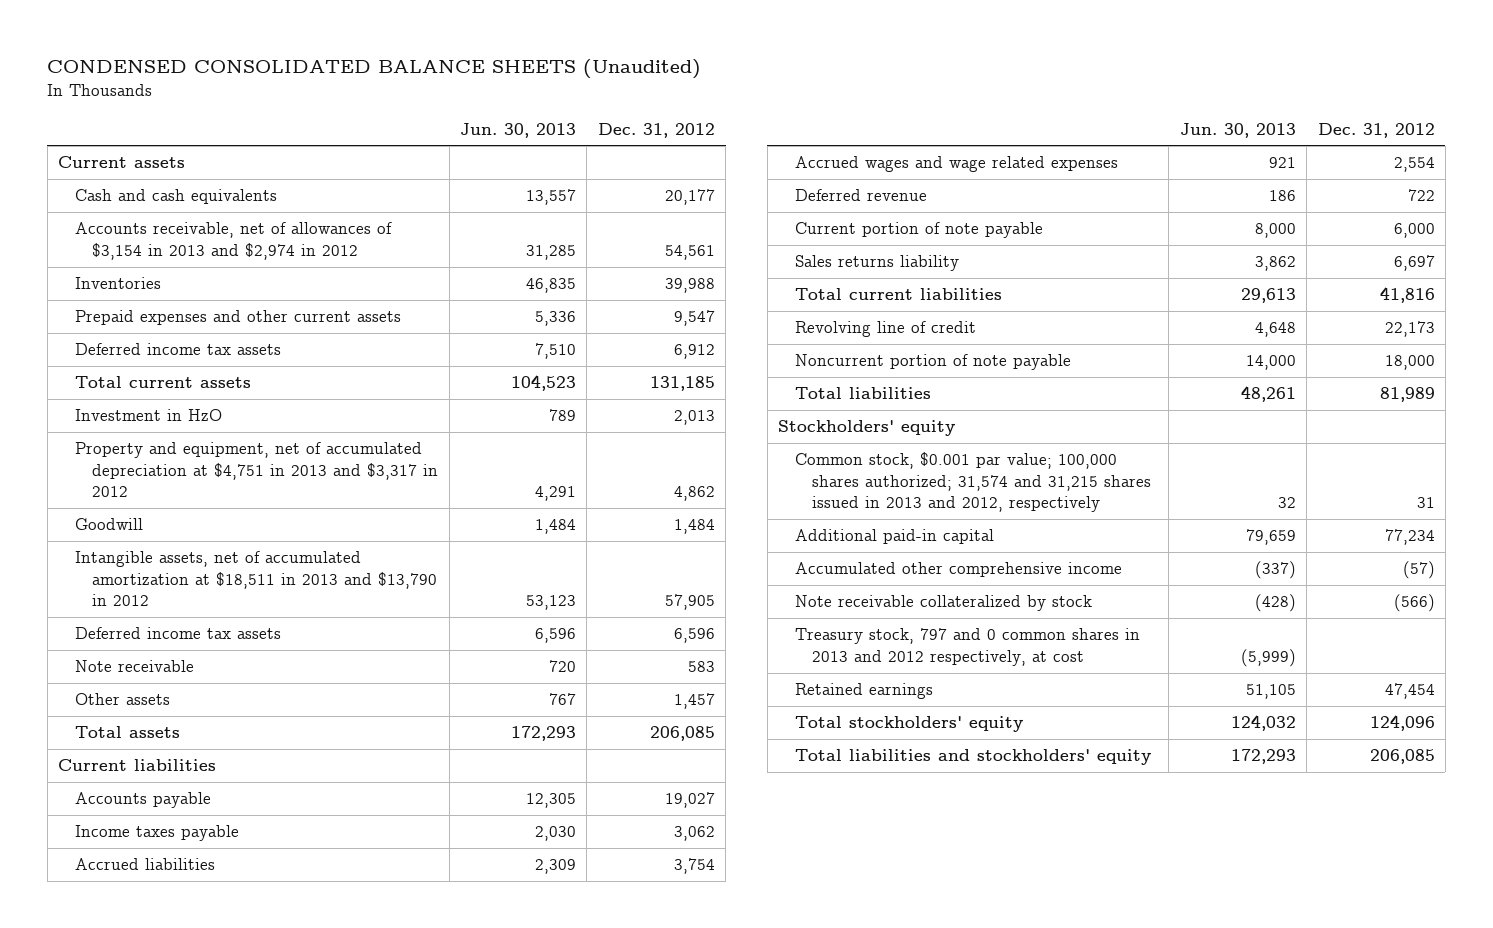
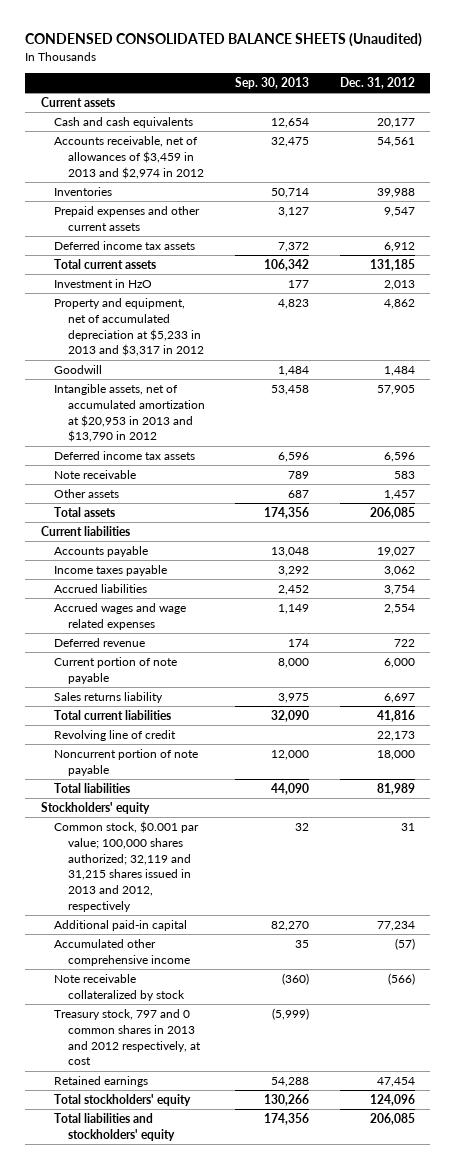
- | Jun. 30, 2013 | Dec. 31, 2012
+ | Sep. 30, 2013 | Dec. 31, 2012
- Accounts receivable, net of allowances of $3,154 in 2013 and $2,974 in 2012 | 31,285 | 54,561
+ Accounts receivable, net of allowances of $3,459 in 2013 and $2,974 in 2012 | 32,475 | 54,561
- Property and equipment, net of accumulated depreciation at $4,751 in 2013 and $3,317 in 2012 | 4,291 | 4,862
+ Property and equipment, net of accumulated depreciation at $5,233 in 2013 and $3,317 in 2012 | 4,823 | 4,862
- Intangible assets, net of accumulated amortization at $18,511 in 2013 and $13,790 in 2012 | 53,123 | 57,905
+ Intangible assets, net of accumulated amortization at $20,953 in 2013 and $13,790 in 2012 | 53,458 | 57,905
- Common stock, $0.001 par value; 100,000 shares authorized; 31,574 and 31,215 shares issued in 2013 and 2012, respectively | 32 | 31
+ Common stock, $0.001 par value; 100,000 shares authorized; 32,119 and 31,215 shares issued in 2013 and 2012, respectively | 32 | 31

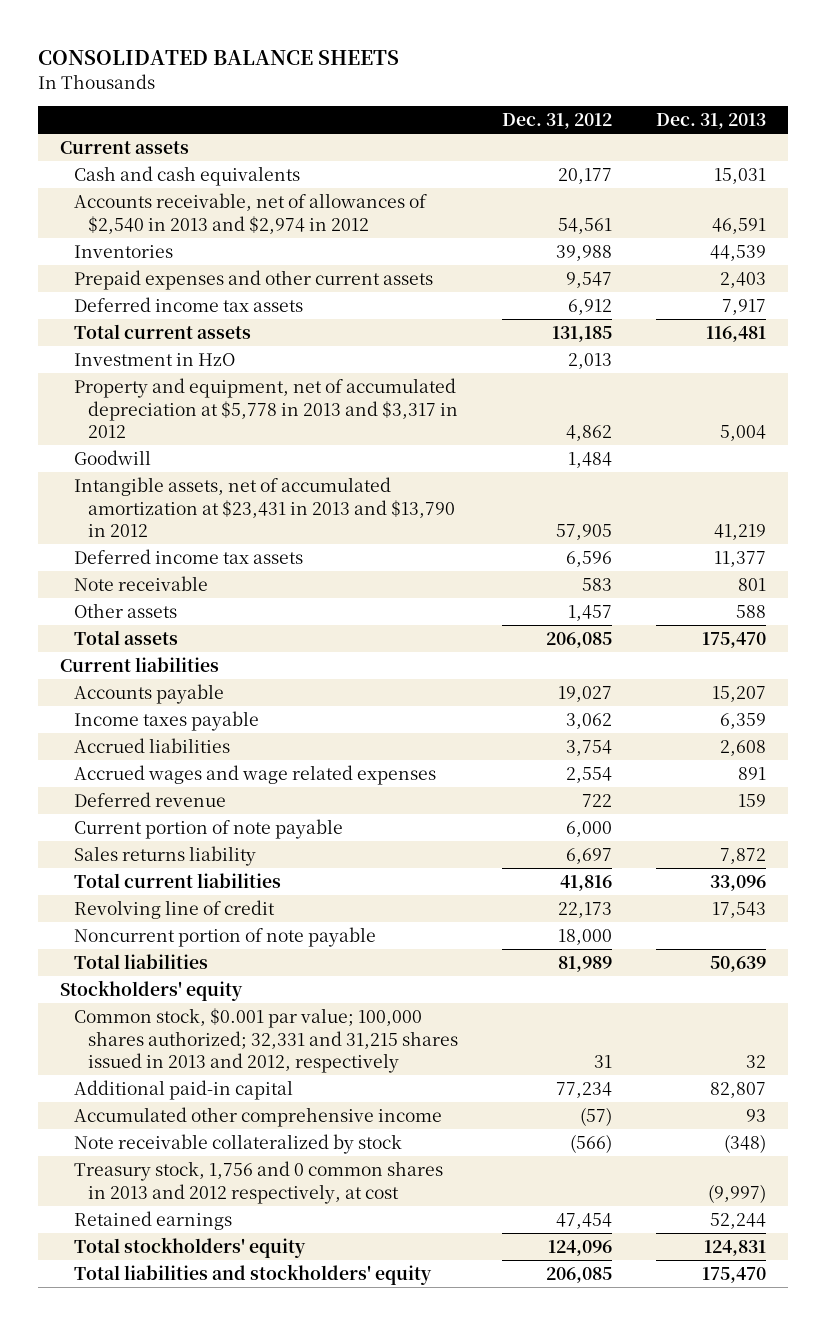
- CONDENSED CONSOLIDATED BALANCE SHEETS (Unaudited)
+ CONSOLIDATED BALANCE SHEETS
- | Sep. 30, 2013 | Dec. 31, 2012
+ | Dec. 31, 2012 | Dec. 31, 2013
- Accounts receivable, net of allowances of $3,459 in 2013 and $2,974 in 2012 | 32,475 | 54,561
+ Accounts receivable, net of allowances of $2,540 in 2013 and $2,974 in 2012 | 54,561 | 46,591
- Property and equipment, net of accumulated depreciation at $5,233 in 2013 and $3,317 in 2012 | 4,823 | 4,862
+ Property and equipment, net of accumulated depreciation at $5,778 in 2013 and $3,317 in 2012 | 4,862 | 5,004
- Intangible assets, net of accumulated amortization at $20,953 in 2013 and $13,790 in 2012 | 53,458 | 57,905
+ Intangible assets, net of accumulated amortization at $23,431 in 2013 and $13,790 in 2012 | 57,905 | 41,219
- Common stock, $0.001 par value; 100,000 shares authorized; 32,119 and 31,215 shares issued in 2013 and 2012, respectively | 32 | 31
+ Common stock, $0.001 par value; 100,000 shares authorized; 32,331 and 31,215 shares issued in 2013 and 2012, respectively | 31 | 32
- Treasury stock, 797 and 0 common shares in 2013 and 2012 respectively, at cost | (5,999) |
+ Treasury stock, 1,756 and 0 common shares in 2013 and 2012 respectively, at cost | | (9,997)

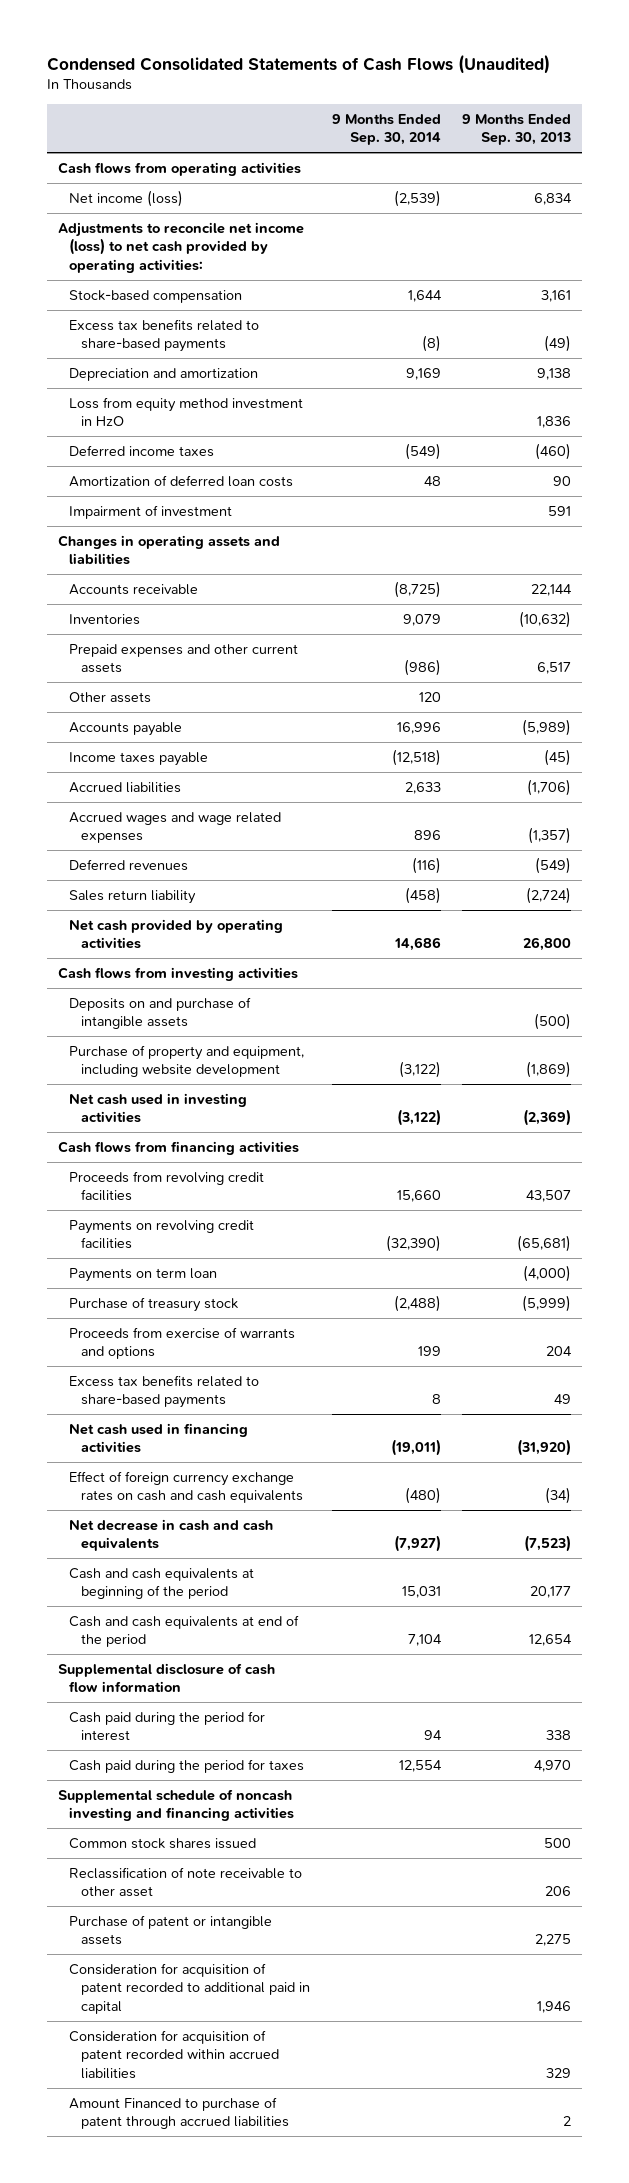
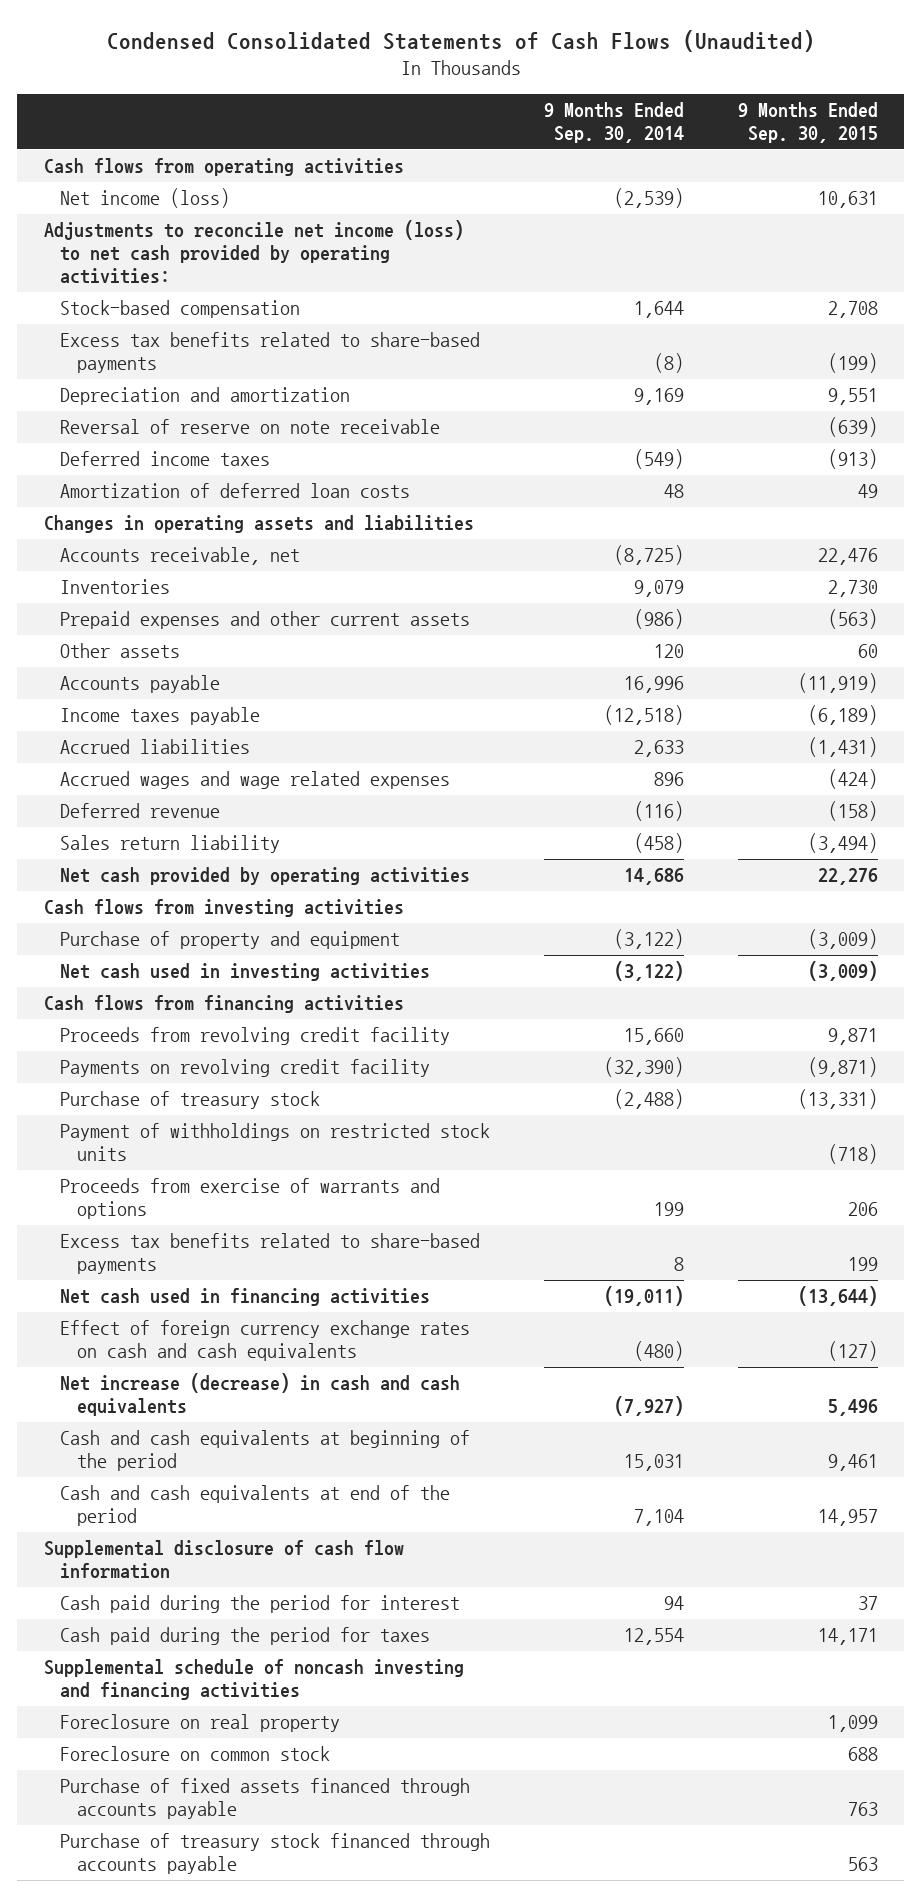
- | 9 Months Ended Sep. 30, 2014 | 9 Months Ended Sep. 30, 2013
+ | 9 Months Ended Sep. 30, 2014 | 9 Months Ended Sep. 30, 2015
- Loss from equity method investment in HzO | | 1,836
+ Reversal of reserve on note receivable | | (639)
- Impairment of investment | | 591
- Accounts receivable | (8,725) | 22,144
+ Accounts receivable, net | (8,725) | 22,476
- Deferred revenues | (116) | (549)
+ Deferred revenue | (116) | (158)
- Deposits on and purchase of intangible assets | | (500)
- Purchase of property and equipment, including website development | (3,122) | (1,869)
+ Purchase of property and equipment | (3,122) | (3,009)
- Proceeds from revolving credit facilities | 15,660 | 43,507
- Payments on revolving credit facilities | (32,390) | (65,681)
- Payments on term loan | | (4,000)
+ Proceeds from revolving credit facility | 15,660 | 9,871
+ Payments on revolving credit facility | (32,390) | (9,871)
+ Payment of withholdings on restricted stock units | | (718)
- Net decrease in cash and cash equivalents | (7,927) | (7,523)
+ Net increase (decrease) in cash and cash equivalents | (7,927) | 5,496
- Common stock shares issued | | 500
- Reclassification of note receivable to other asset | | 206
- Purchase of patent or intangible assets | | 2,275
- Consideration for acquisition of patent recorded to additional paid in capital | | 1,946
- Consideration for acquisition of patent recorded within accrued liabilities | | 329
- Amount Financed to purchase of patent through accrued liabilities | | 2
+ Foreclosure on real property | | 1,099
+ Foreclosure on common stock | | 688
+ Purchase of fixed assets financed through accounts payable | | 763
+ Purchase of treasury stock financed through accounts payable | | 563

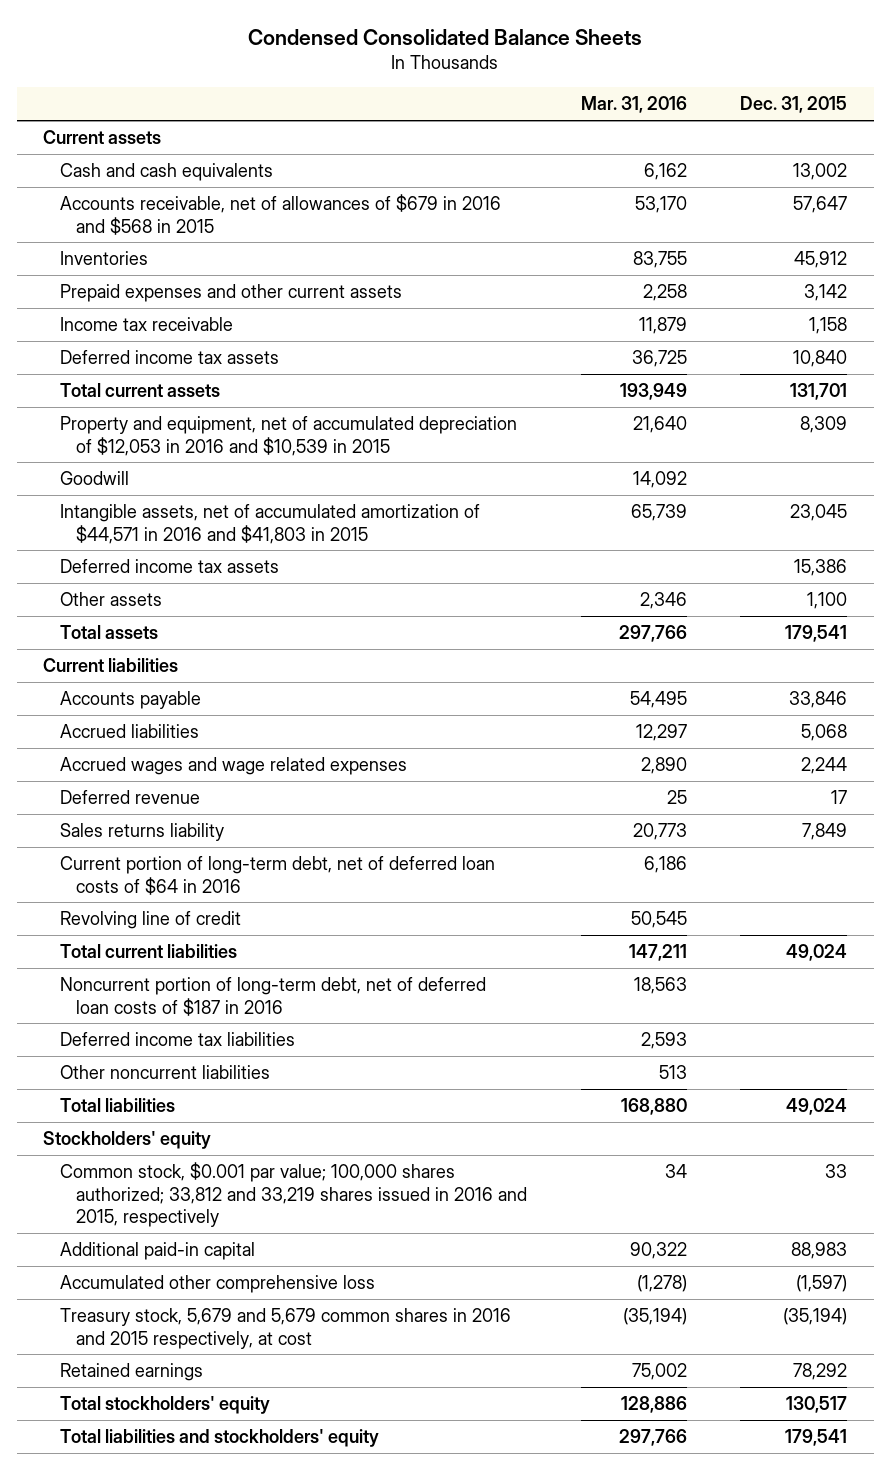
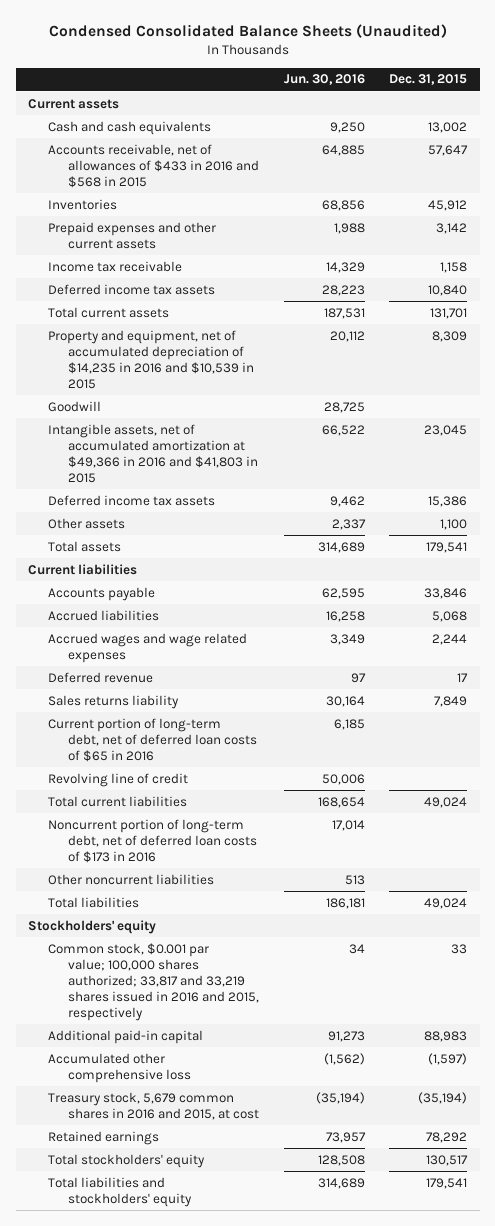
- Condensed Consolidated Balance Sheets
+ Condensed Consolidated Balance Sheets (Unaudited)
- | Mar. 31, 2016 | Dec. 31, 2015
+ | Jun. 30, 2016 | Dec. 31, 2015
- Accounts receivable, net of allowances of $679 in 2016 and $568 in 2015 | 53,170 | 57,647
+ Accounts receivable, net of allowances of $433 in 2016 and $568 in 2015 | 64,885 | 57,647
- Property and equipment, net of accumulated depreciation of $12,053 in 2016 and $10,539 in 2015 | 21,640 | 8,309
+ Property and equipment, net of accumulated depreciation of $14,235 in 2016 and $10,539 in 2015 | 20,112 | 8,309
- Intangible assets, net of accumulated amortization of $44,571 in 2016 and $41,803 in 2015 | 65,739 | 23,045
+ Intangible assets, net of accumulated amortization at $49,366 in 2016 and $41,803 in 2015 | 66,522 | 23,045
- Current portion of long-term debt, net of deferred loan costs of $64 in 2016 | 6,186 |
+ Current portion of long-term debt, net of deferred loan costs of $65 in 2016 | 6,185 |
- Noncurrent portion of long-term debt, net of deferred loan costs of $187 in 2016 | 18,563 |
- Deferred income tax liabilities | 2,593 |
+ Noncurrent portion of long-term debt, net of deferred loan costs of $173 in 2016 | 17,014 |
- Common stock, $0.001 par value; 100,000 shares authorized; 33,812 and 33,219 shares issued in 2016 and 2015, respectively | 34 | 33
+ Common stock, $0.001 par value; 100,000 shares authorized; 33,817 and 33,219 shares issued in 2016 and 2015, respectively | 34 | 33
- Treasury stock, 5,679 and 5,679 common shares in 2016 and 2015 respectively, at cost | (35,194) | (35,194)
+ Treasury stock, 5,679 common shares in 2016 and 2015, at cost | (35,194) | (35,194)

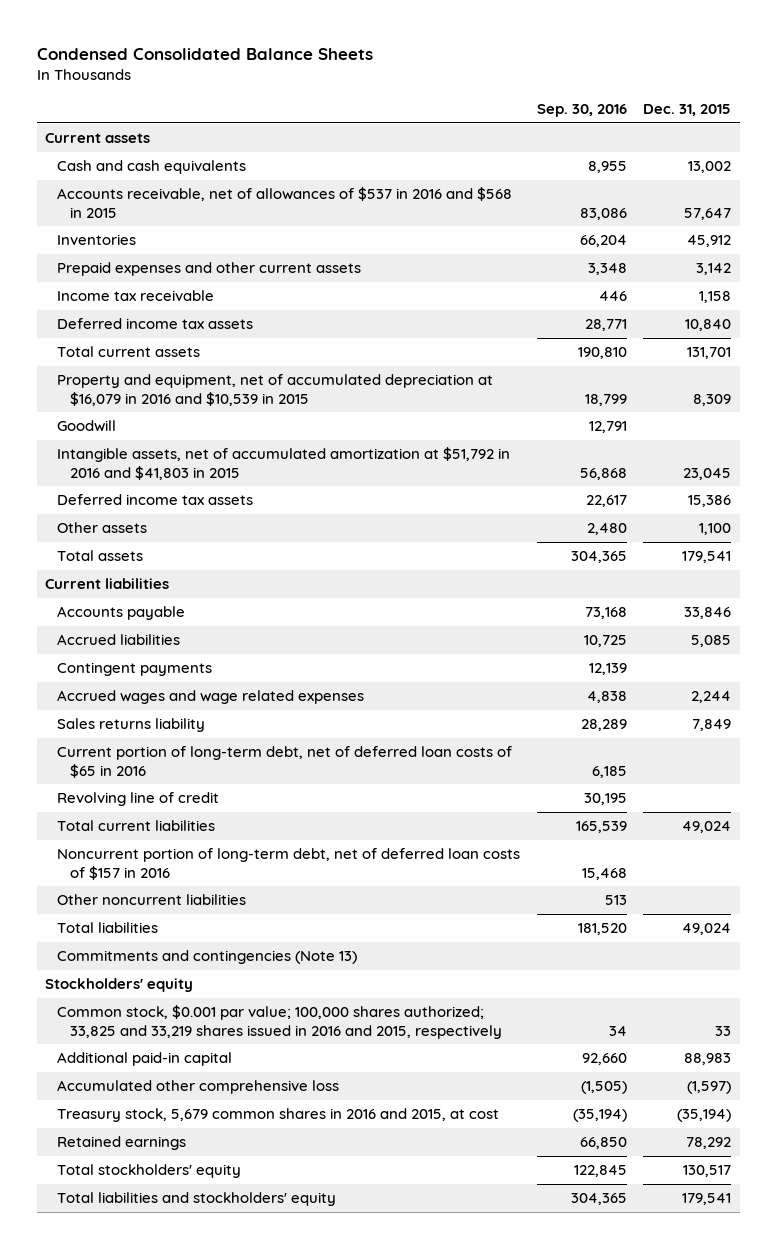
- Condensed Consolidated Balance Sheets (Unaudited)
+ Condensed Consolidated Balance Sheets
- | Jun. 30, 2016 | Dec. 31, 2015
+ | Sep. 30, 2016 | Dec. 31, 2015
- Accounts receivable, net of allowances of $433 in 2016 and $568 in 2015 | 64,885 | 57,647
+ Accounts receivable, net of allowances of $537 in 2016 and $568 in 2015 | 83,086 | 57,647
- Property and equipment, net of accumulated depreciation of $14,235 in 2016 and $10,539 in 2015 | 20,112 | 8,309
+ Property and equipment, net of accumulated depreciation at $16,079 in 2016 and $10,539 in 2015 | 18,799 | 8,309
- Intangible assets, net of accumulated amortization at $49,366 in 2016 and $41,803 in 2015 | 66,522 | 23,045
+ Intangible assets, net of accumulated amortization at $51,792 in 2016 and $41,803 in 2015 | 56,868 | 23,045
- Accrued liabilities | 16,258 | 5,068
+ Accrued liabilities | 10,725 | 5,085
+ Contingent payments | 12,139 |
- Deferred revenue | 97 | 17
- Noncurrent portion of long-term debt, net of deferred loan costs of $173 in 2016 | 17,014 |
+ Noncurrent portion of long-term debt, net of deferred loan costs of $157 in 2016 | 15,468 |
+ Commitments and contingencies (Note 13)
- Common stock, $0.001 par value; 100,000 shares authorized; 33,817 and 33,219 shares issued in 2016 and 2015, respectively | 34 | 33
+ Common stock, $0.001 par value; 100,000 shares authorized; 33,825 and 33,219 shares issued in 2016 and 2015, respectively | 34 | 33

